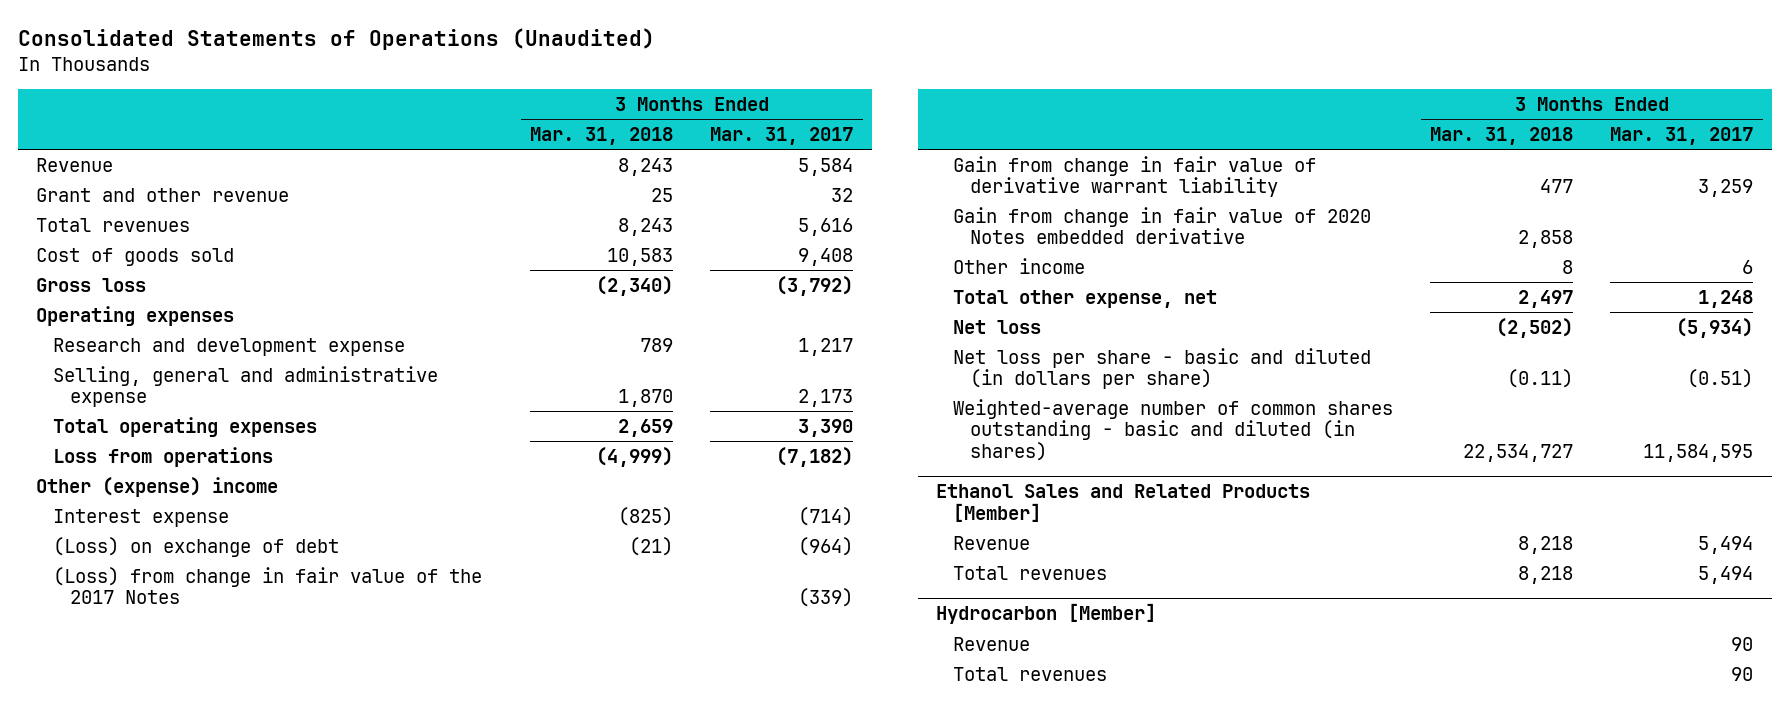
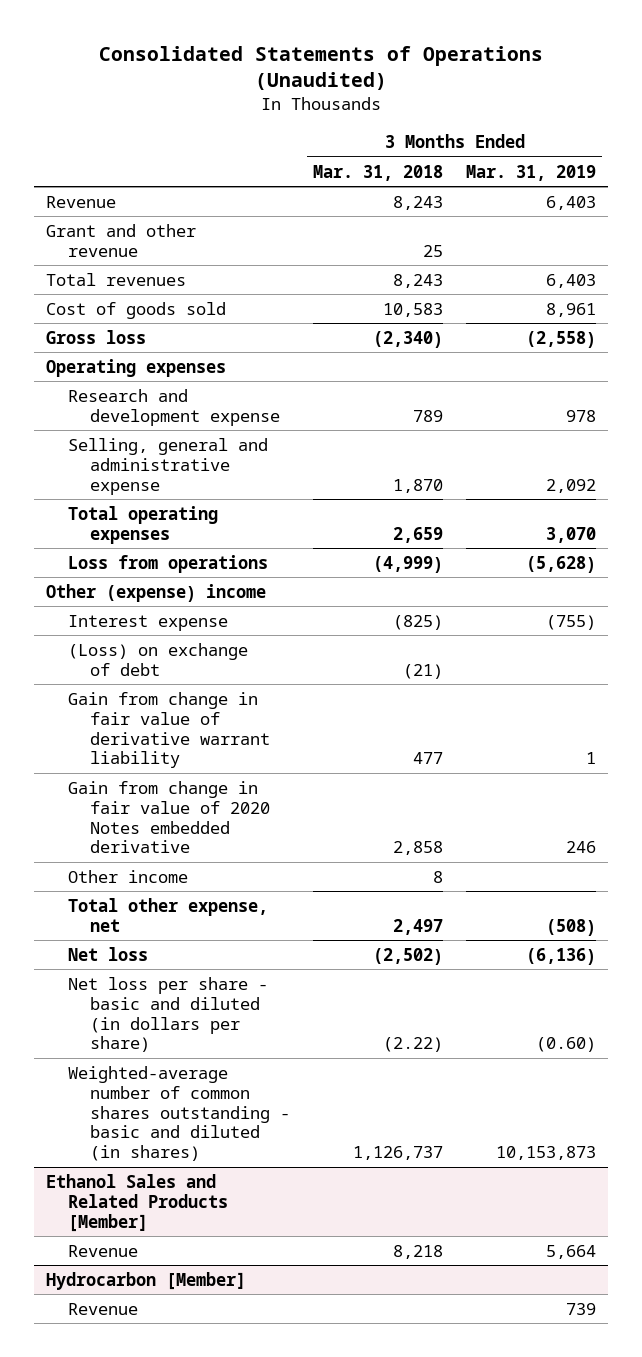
- | 3 Months Ended Mar. 31, 2018 | 3 Months Ended Mar. 31, 2017
+ | 3 Months Ended Mar. 31, 2018 | 3 Months Ended Mar. 31, 2019
- (Loss) from change in fair value of the 2017 Notes | | (339)
- Net loss per share - basic and diluted (in dollars per share) | (0.11) | (0.51)
- Weighted-average number of common shares outstanding - basic and diluted (in shares) | 22,534,727 | 11,584,595
+ Net loss per share - basic and diluted (in dollars per share) | (2.22) | (0.60)
+ Weighted-average number of common shares outstanding - basic and diluted (in shares) | 1,126,737 | 10,153,873
@ Ethanol Sales and Related Products [Member]
- Total revenues | 8,218 | 5,494
@ Hydrocarbon [Member]
- Total revenues | | 90

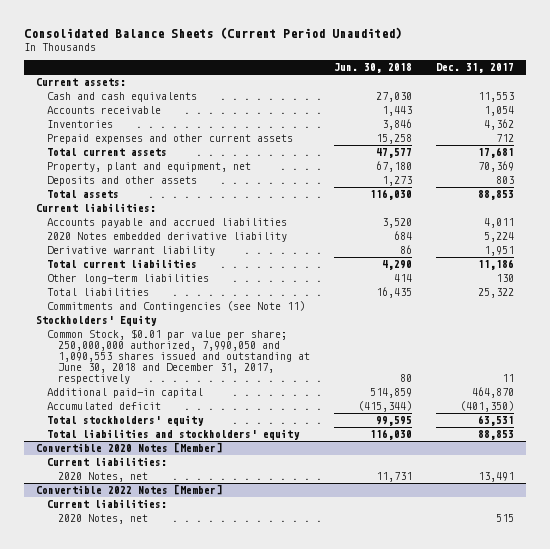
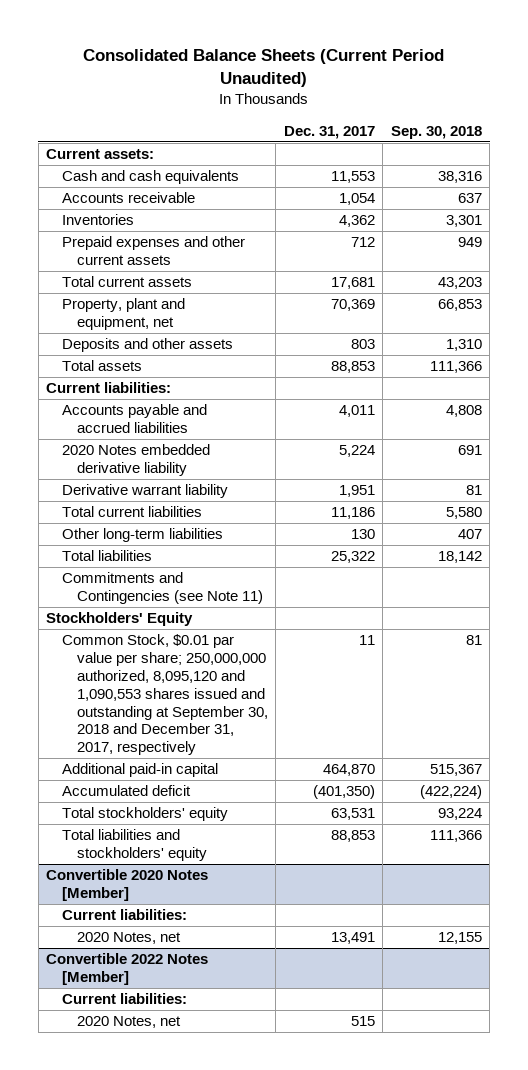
- | Jun. 30, 2018 | Dec. 31, 2017
+ | Dec. 31, 2017 | Sep. 30, 2018
- Common Stock, $0.01 par value per share; 250,000,000 authorized, 7,990,050 and 1,090,553 shares issued and outstanding at June 30, 2018 and December 31, 2017, respectively | 80 | 11
+ Common Stock, $0.01 par value per share; 250,000,000 authorized, 8,095,120 and 1,090,553 shares issued and outstanding at September 30, 2018 and December 31, 2017, respectively | 11 | 81

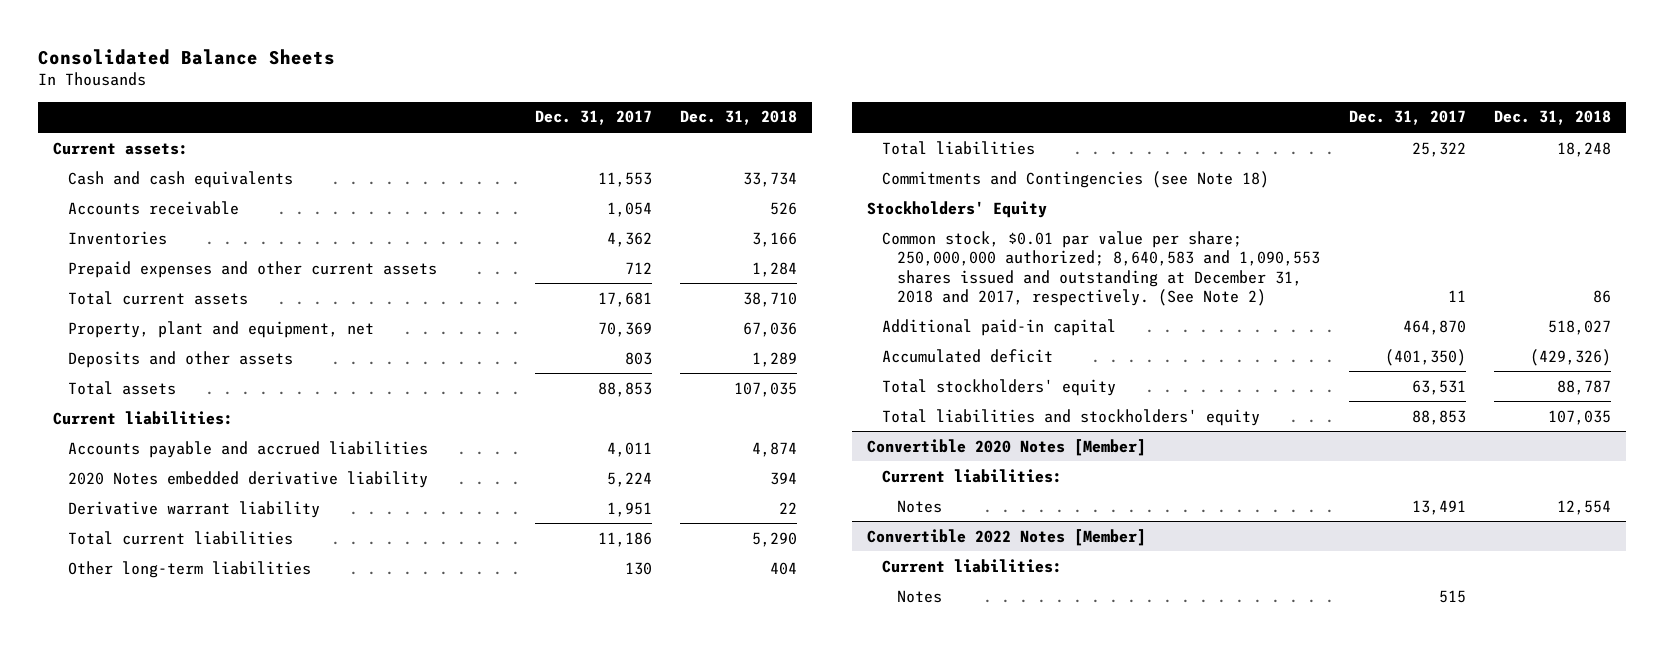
- Consolidated Balance Sheets (Current Period Unaudited)
+ Consolidated Balance Sheets
- | Dec. 31, 2017 | Sep. 30, 2018
+ | Dec. 31, 2017 | Dec. 31, 2018
- Commitments and Contingencies (see Note 11)
+ Commitments and Contingencies (see Note 18)
- Common Stock, $0.01 par value per share; 250,000,000 authorized, 8,095,120 and 1,090,553 shares issued and outstanding at September 30, 2018 and December 31, 2017, respectively | 11 | 81
+ Common stock, $0.01 par value per share; 250,000,000 authorized; 8,640,583 and 1,090,553 shares issued and outstanding at December 31, 2018 and 2017, respectively. (See Note 2) | 11 | 86
@ Convertible 2020 Notes [Member]
- 2020 Notes, net | 13,491 | 12,155
+ Notes | 13,491 | 12,554
@ Convertible 2022 Notes [Member]
- 2020 Notes, net | 515 |
+ Notes | 515 |

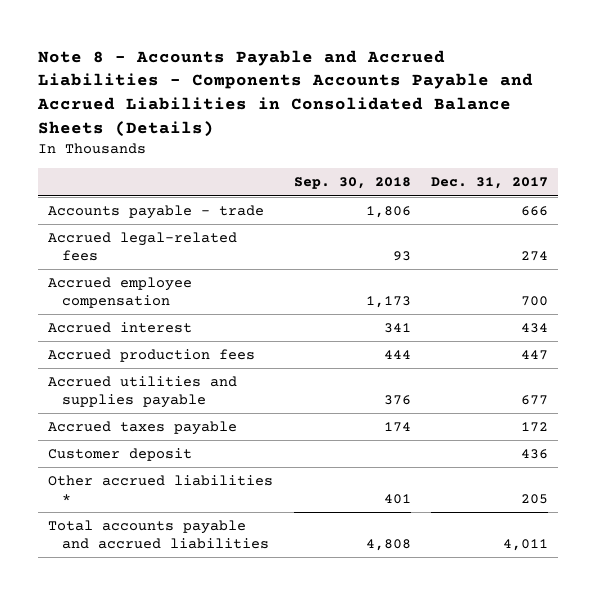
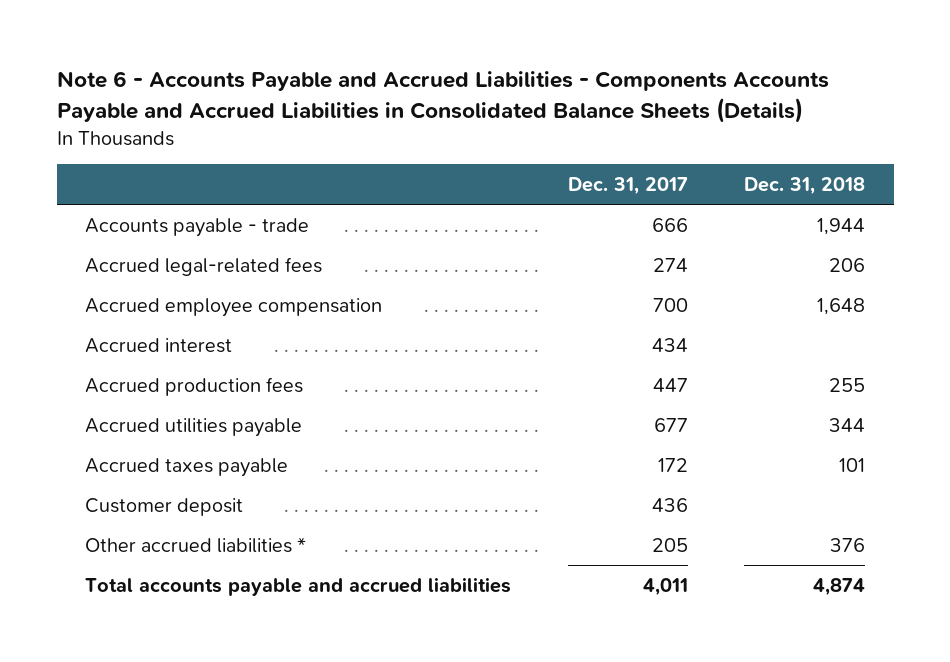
- Note 8 - Accounts Payable and Accrued Liabilities - Components Accounts Payable and Accrued Liabilities in Consolidated Balance Sheets (Details)
+ Note 6 - Accounts Payable and Accrued Liabilities - Components Accounts Payable and Accrued Liabilities in Consolidated Balance Sheets (Details)
- | Sep. 30, 2018 | Dec. 31, 2017
+ | Dec. 31, 2017 | Dec. 31, 2018
- Accrued utilities and supplies payable | 376 | 677
+ Accrued utilities payable | 677 | 344

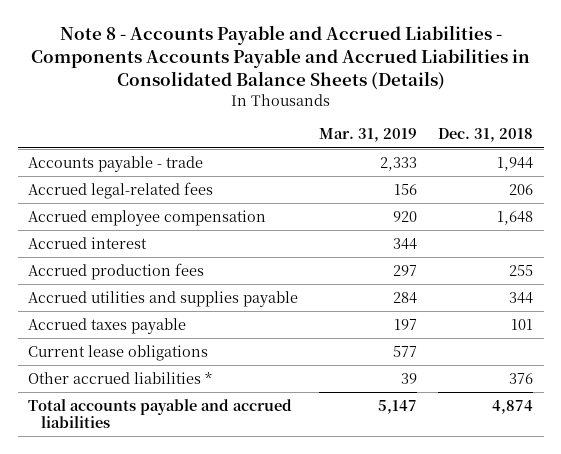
- Note 6 - Accounts Payable and Accrued Liabilities - Components Accounts Payable and Accrued Liabilities in Consolidated Balance Sheets (Details)
+ Note 8 - Accounts Payable and Accrued Liabilities - Components Accounts Payable and Accrued Liabilities in Consolidated Balance Sheets (Details)
- | Dec. 31, 2017 | Dec. 31, 2018
+ | Mar. 31, 2019 | Dec. 31, 2018
- Accrued utilities payable | 677 | 344
+ Accrued utilities and supplies payable | 284 | 344
- Customer deposit | 436 |
+ Current lease obligations | 577 |

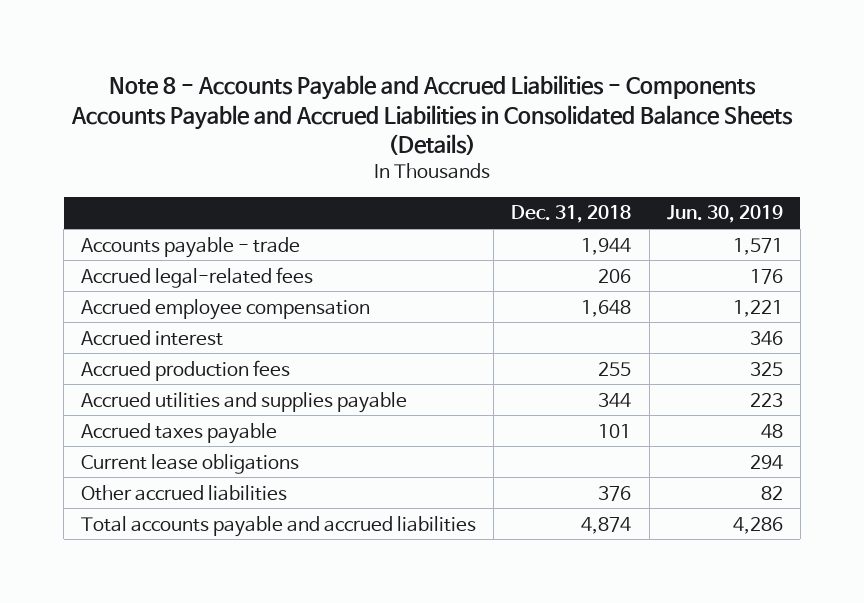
- | Mar. 31, 2019 | Dec. 31, 2018
+ | Dec. 31, 2018 | Jun. 30, 2019
- Other accrued liabilities * | 39 | 376
+ Other accrued liabilities | 376 | 82

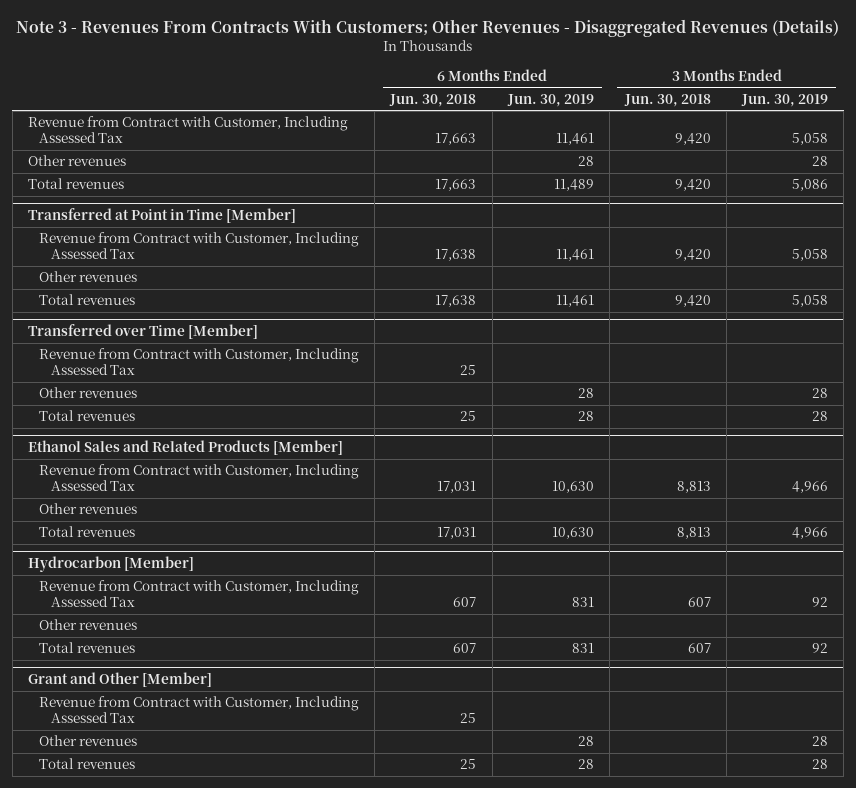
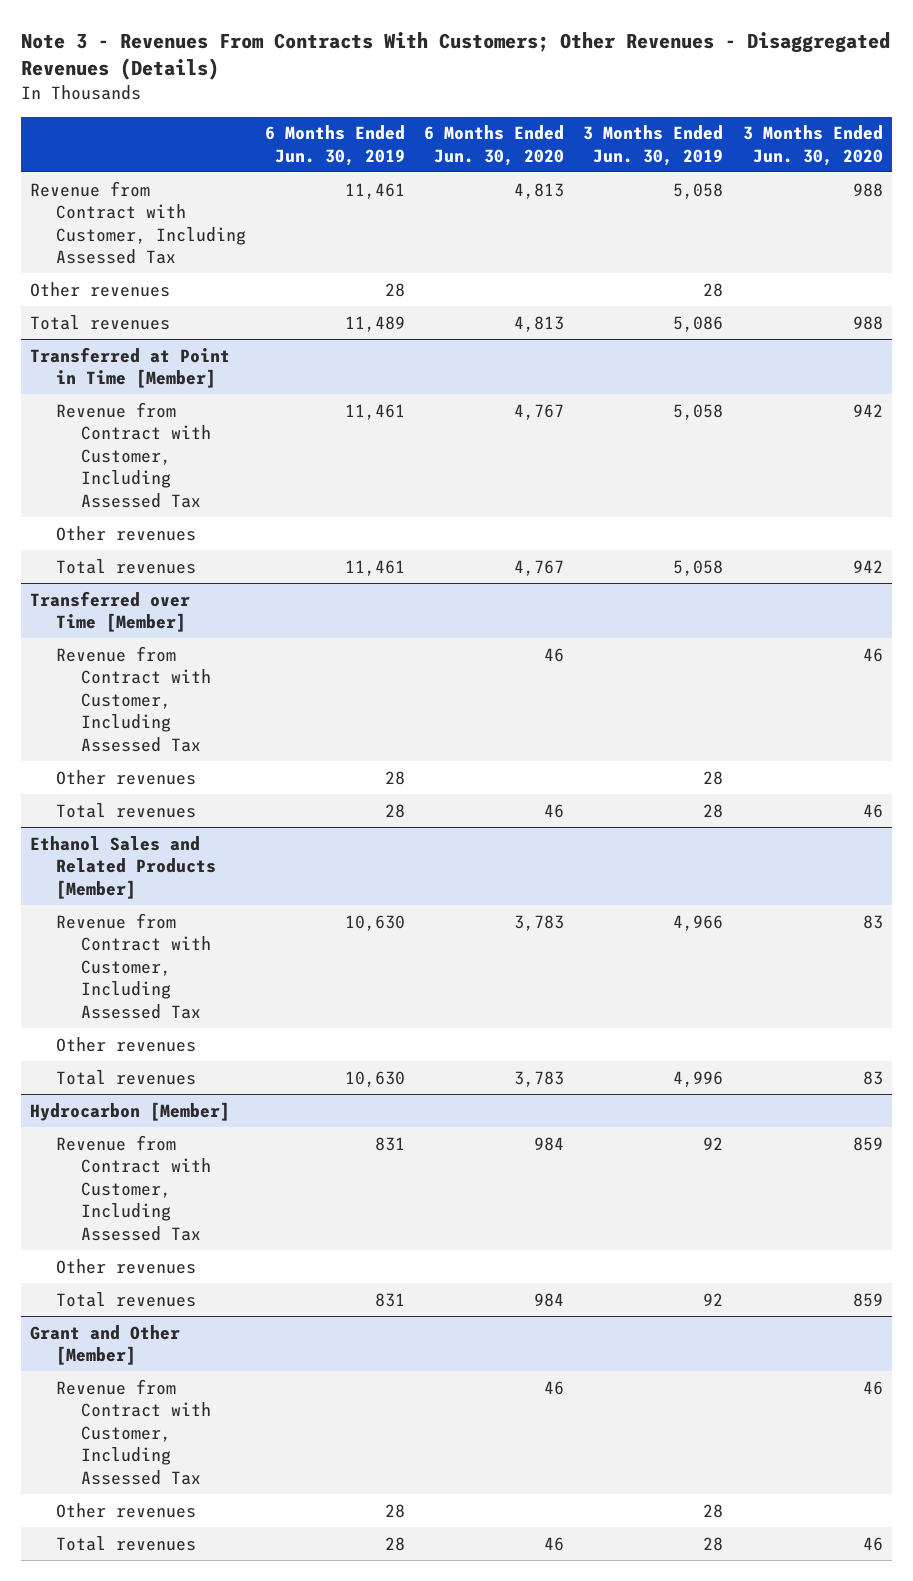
- | 6 Months Ended Jun. 30, 2018 | 6 Months Ended Jun. 30, 2019 | 3 Months Ended Jun. 30, 2018 | 3 Months Ended Jun. 30, 2019
+ | 6 Months Ended Jun. 30, 2019 | 6 Months Ended Jun. 30, 2020 | 3 Months Ended Jun. 30, 2019 | 3 Months Ended Jun. 30, 2020
@ Ethanol Sales and Related Products [Member]
- Total revenues | 17,031 | 10,630 | 8,813 | 4,966
+ Total revenues | 10,630 | 3,783 | 4,996 | 83

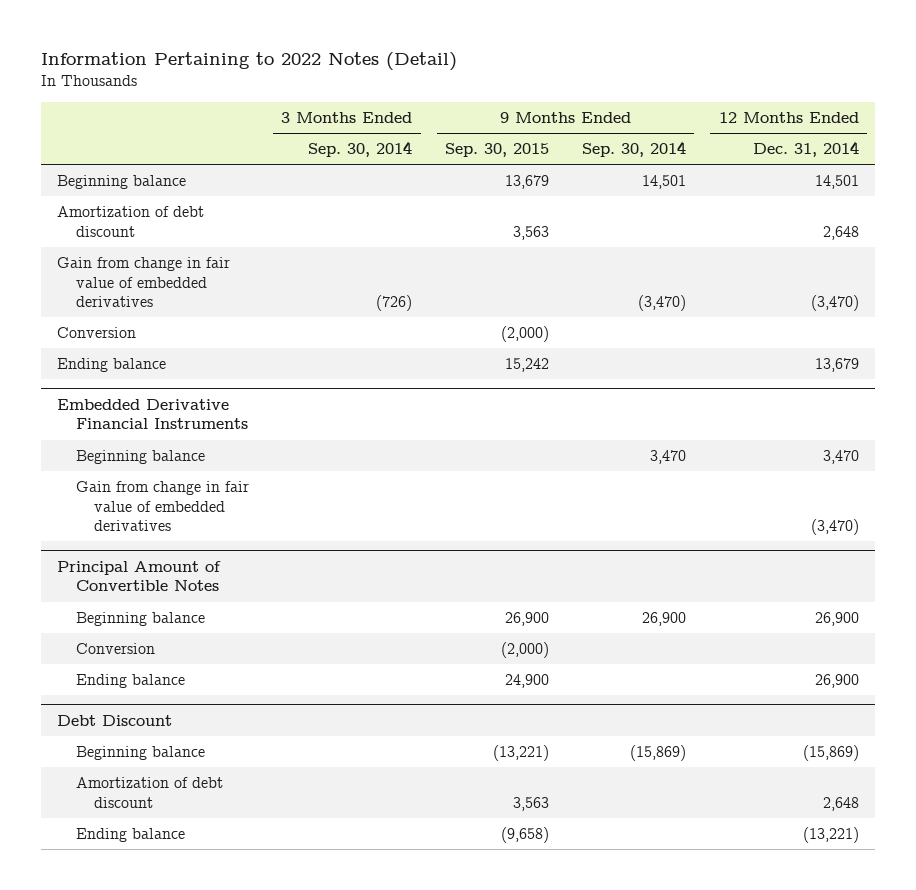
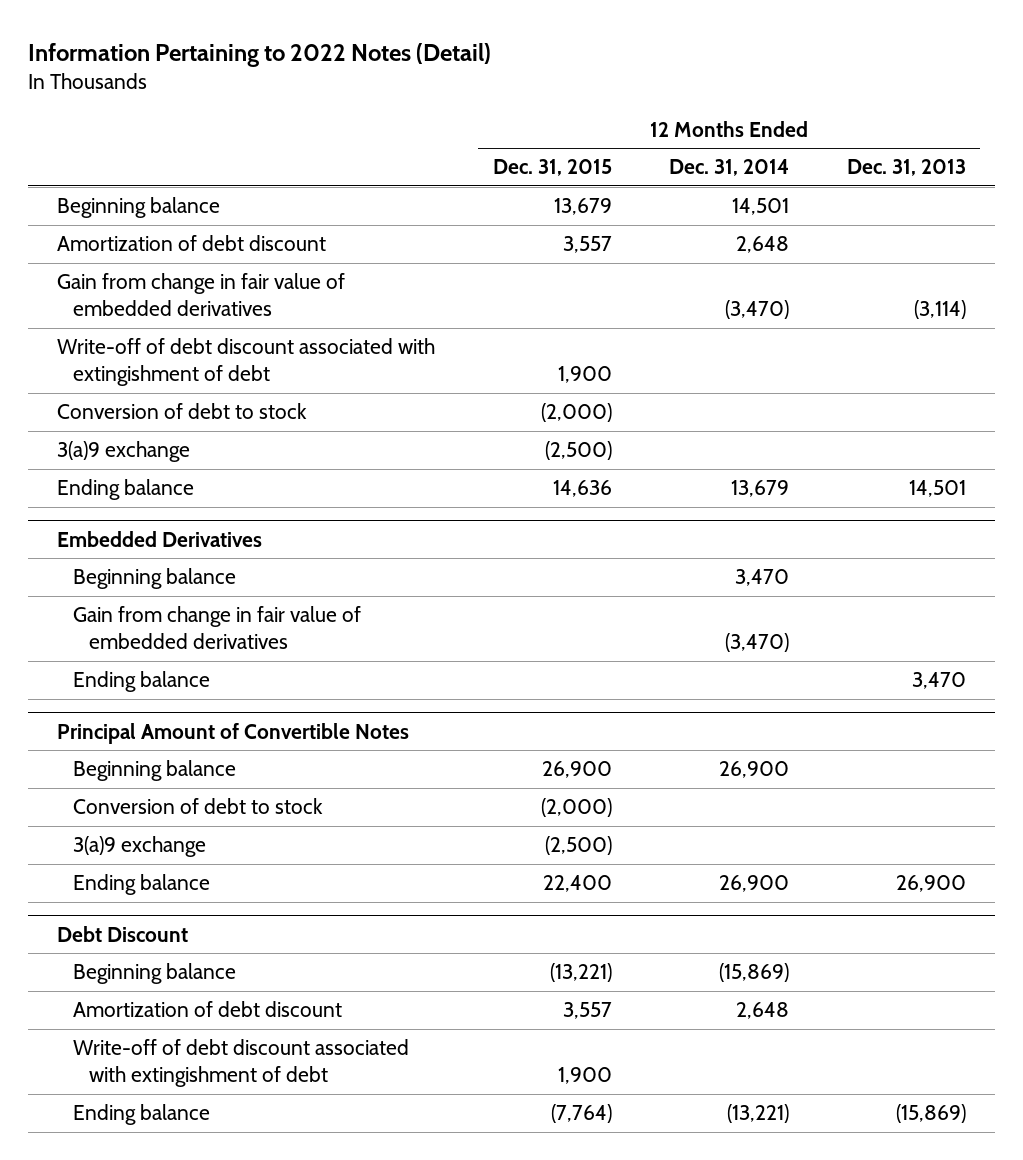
- | 3 Months Ended Sep. 30, 2014 | 9 Months Ended Sep. 30, 2015 | 9 Months Ended Sep. 30, 2014 | 12 Months Ended Dec. 31, 2014
+ | 12 Months Ended Dec. 31, 2015 | 12 Months Ended Dec. 31, 2014 | 12 Months Ended Dec. 31, 2013
- Conversion | | (2,000) | |
+ Write-off of debt discount associated with extingishment of debt | 1,900 | |
+ Conversion of debt to stock | (2,000) | |
+ 3(a)9 exchange | (2,500) | |
- Embedded Derivative Financial Instruments
+ Embedded Derivatives
+ Ending balance | | | 3,470
@ Principal Amount of Convertible Notes
- Conversion | | (2,000) | |
+ Conversion of debt to stock | (2,000) | |
+ 3(a)9 exchange | (2,500) | |
@ Debt Discount
+ Write-off of debt discount associated with extingishment of debt | 1,900 | |

